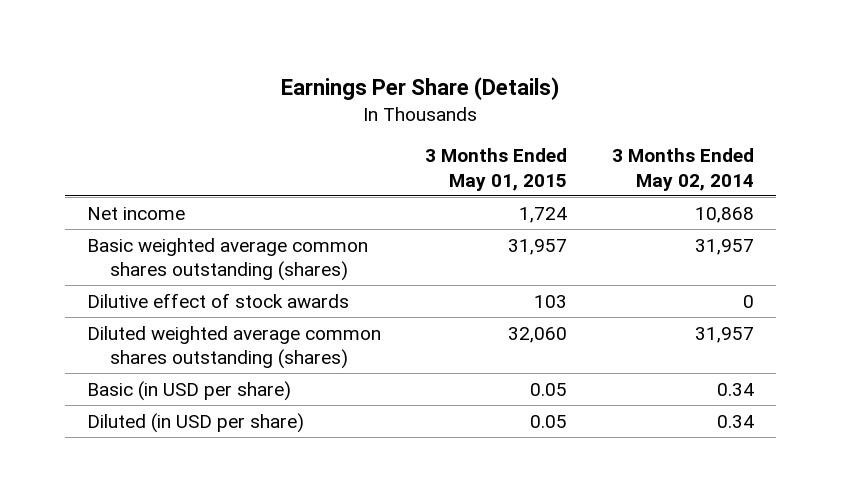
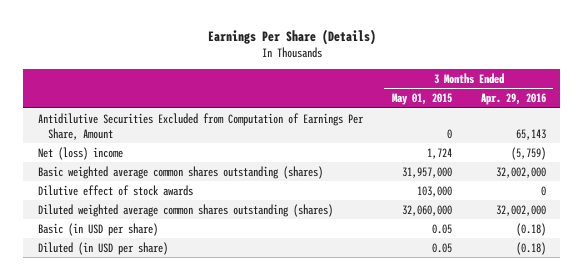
- | 3 Months Ended May 01, 2015 | 3 Months Ended May 02, 2014
+ | 3 Months Ended May 01, 2015 | 3 Months Ended Apr. 29, 2016
- Net income | 1,724 | 10,868
- Basic weighted average common shares outstanding (shares) | 31,957 | 31,957
- Dilutive effect of stock awards | 103 | 0
- Diluted weighted average common shares outstanding (shares) | 32,060 | 31,957
+ Antidilutive Securities Excluded from Computation of Earnings Per Share, Amount | 0 | 65,143
+ Net (loss) income | 1,724 | (5,759)
+ Basic weighted average common shares outstanding (shares) | 31,957,000 | 32,002,000
+ Dilutive effect of stock awards | 103,000 | 0
+ Diluted weighted average common shares outstanding (shares) | 32,060,000 | 32,002,000

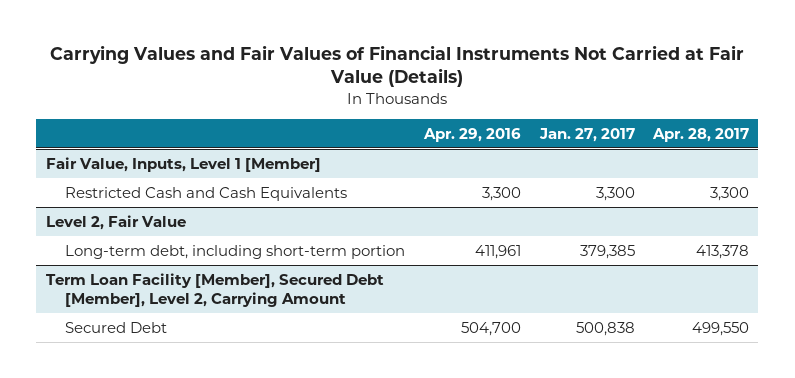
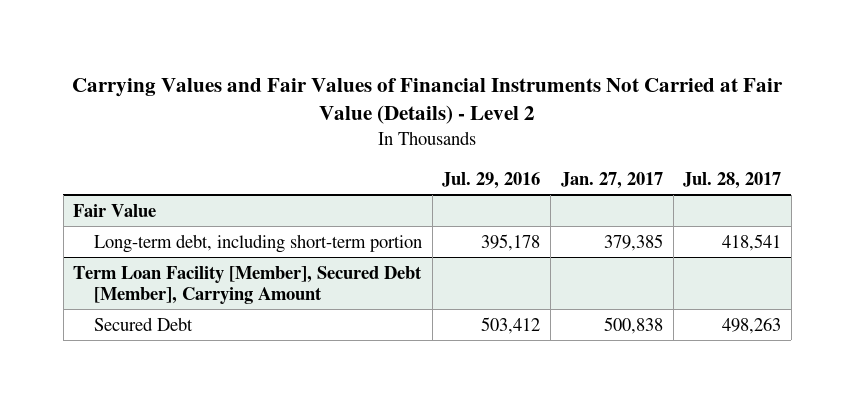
- Carrying Values and Fair Values of Financial Instruments Not Carried at Fair Value (Details)
+ Carrying Values and Fair Values of Financial Instruments Not Carried at Fair Value (Details) - Level 2
- | Apr. 29, 2016 | Jan. 27, 2017 | Apr. 28, 2017
+ | Jul. 29, 2016 | Jan. 27, 2017 | Jul. 28, 2017
- Fair Value, Inputs, Level 1 [Member]
- Restricted Cash and Cash Equivalents | 3,300 | 3,300 | 3,300
- Level 2, Fair Value
+ Fair Value
- Term Loan Facility [Member], Secured Debt [Member], Level 2, Carrying Amount
+ Term Loan Facility [Member], Secured Debt [Member], Carrying Amount

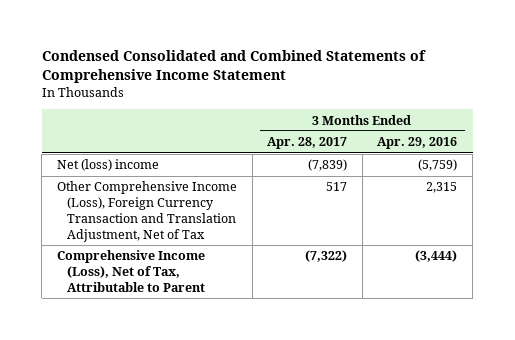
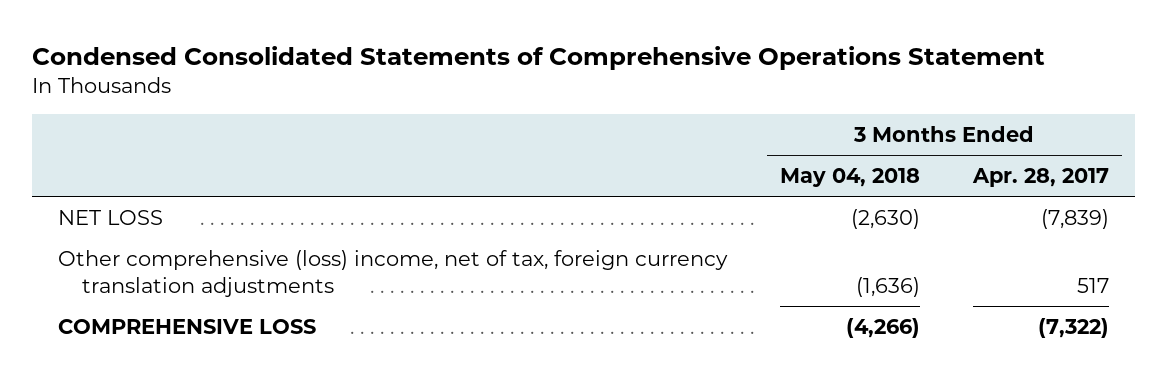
- Condensed Consolidated and Combined Statements of Comprehensive Income Statement
+ Condensed Consolidated Statements of Comprehensive Operations Statement
- | 3 Months Ended Apr. 28, 2017 | 3 Months Ended Apr. 29, 2016
+ | 3 Months Ended May 04, 2018 | 3 Months Ended Apr. 28, 2017
- Net (loss) income | (7,839) | (5,759)
- Other Comprehensive Income (Loss), Foreign Currency Transaction and Translation Adjustment, Net of Tax | 517 | 2,315
- Comprehensive Income (Loss), Net of Tax, Attributable to Parent | (7,322) | (3,444)
+ NET LOSS | (2,630) | (7,839)
+ Other comprehensive (loss) income, net of tax, foreign currency translation adjustments | (1,636) | 517
+ COMPREHENSIVE LOSS | (4,266) | (7,322)

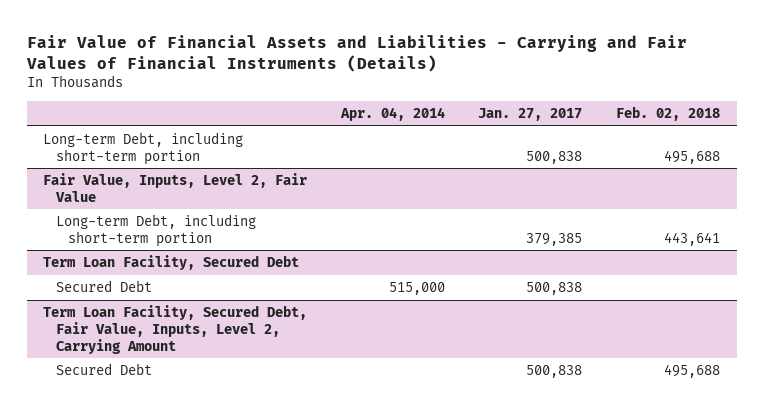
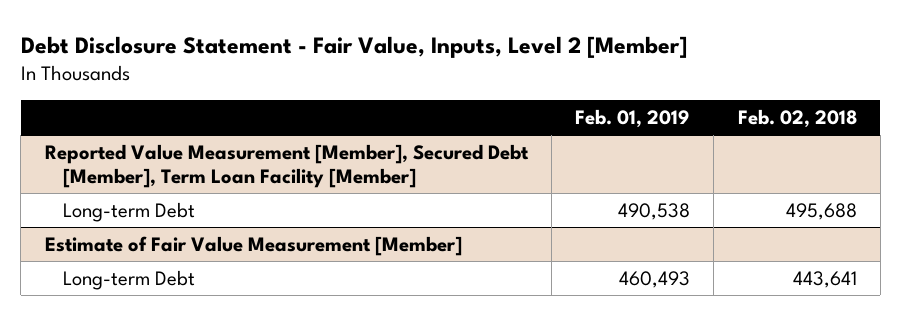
- Fair Value of Financial Assets and Liabilities - Carrying and Fair Values of Financial Instruments (Details)
+ Debt Disclosure Statement - Fair Value, Inputs, Level 2 [Member]
- | Apr. 04, 2014 | Jan. 27, 2017 | Feb. 02, 2018
+ | Feb. 01, 2019 | Feb. 02, 2018
- Long-term Debt, including short-term portion | | 500,838 | 495,688
- Fair Value, Inputs, Level 2, Fair Value
- Long-term Debt, including short-term portion | | 379,385 | 443,641
- Term Loan Facility, Secured Debt
- Secured Debt | 515,000 | 500,838 |
- Term Loan Facility, Secured Debt, Fair Value, Inputs, Level 2, Carrying Amount
- Secured Debt | | 500,838 | 495,688
+ Reported Value Measurement [Member], Secured Debt [Member], Term Loan Facility [Member]
+ Long-term Debt | 490,538 | 495,688
+ Estimate of Fair Value Measurement [Member]
+ Long-term Debt | 460,493 | 443,641

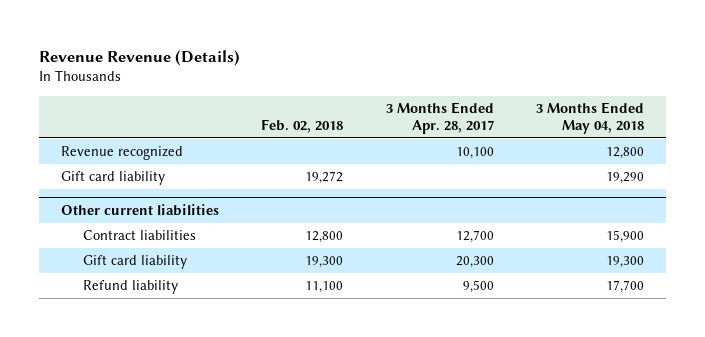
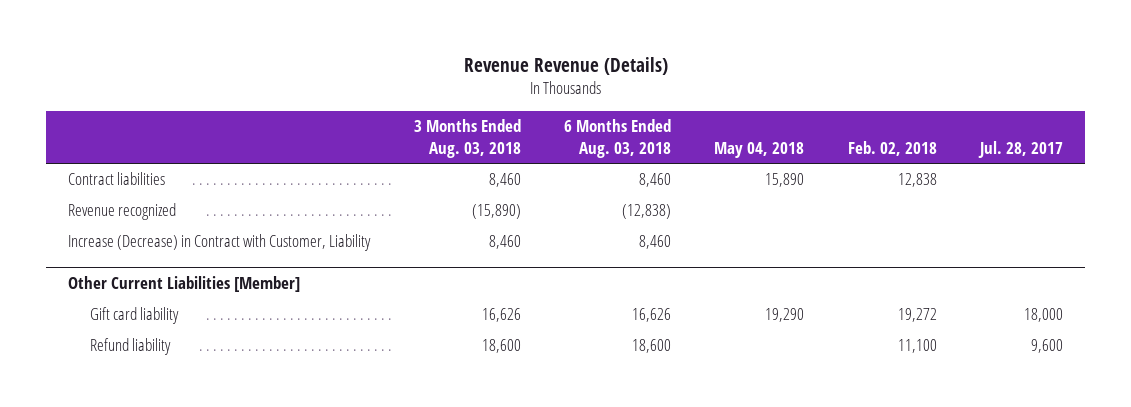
- | Feb. 02, 2018 | 3 Months Ended Apr. 28, 2017 | 3 Months Ended May 04, 2018
+ | 3 Months Ended Aug. 03, 2018 | 6 Months Ended Aug. 03, 2018 | May 04, 2018 | Feb. 02, 2018 | Jul. 28, 2017
+ Contract liabilities | 8,460 | 8,460 | 15,890 | 12,838 |
+ Increase (Decrease) in Contract with Customer, Liability | 8,460 | 8,460 | | |
+ Other Current Liabilities [Member]
- Other current liabilities
- Contract liabilities | 12,800 | 12,700 | 15,900
- Gift card liability | 19,300 | 20,300 | 19,300

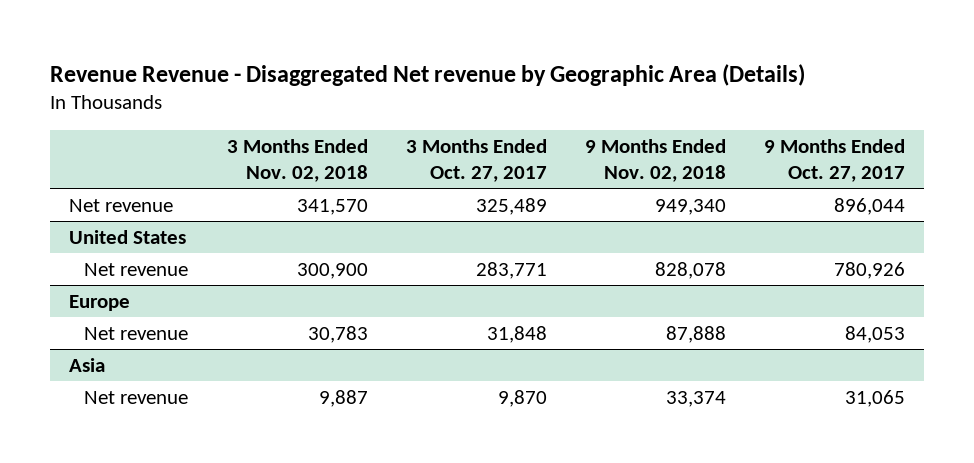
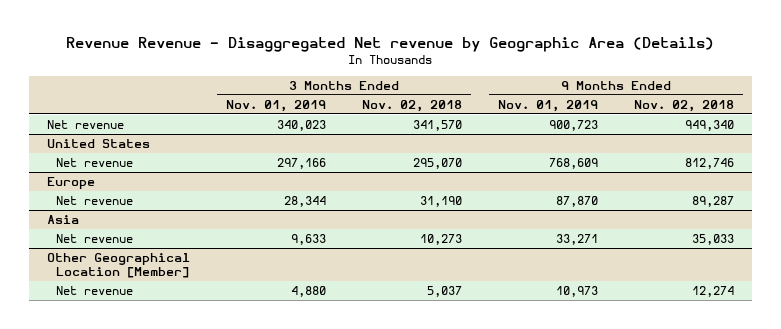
- | 3 Months Ended Nov. 02, 2018 | 3 Months Ended Oct. 27, 2017 | 9 Months Ended Nov. 02, 2018 | 9 Months Ended Oct. 27, 2017
+ | 3 Months Ended Nov. 01, 2019 | 3 Months Ended Nov. 02, 2018 | 9 Months Ended Nov. 01, 2019 | 9 Months Ended Nov. 02, 2018
@ United States
- Net revenue | 300,900 | 283,771 | 828,078 | 780,926
+ Net revenue | 297,166 | 295,070 | 768,609 | 812,746
@ Europe
- Net revenue | 30,783 | 31,848 | 87,888 | 84,053
+ Net revenue | 28,344 | 31,190 | 87,870 | 89,287
@ Asia
- Net revenue | 9,887 | 9,870 | 33,374 | 31,065
+ Net revenue | 9,633 | 10,273 | 33,271 | 35,033
+ Other Geographical Location [Member]
+ Net revenue | 4,880 | 5,037 | 10,973 | 12,274

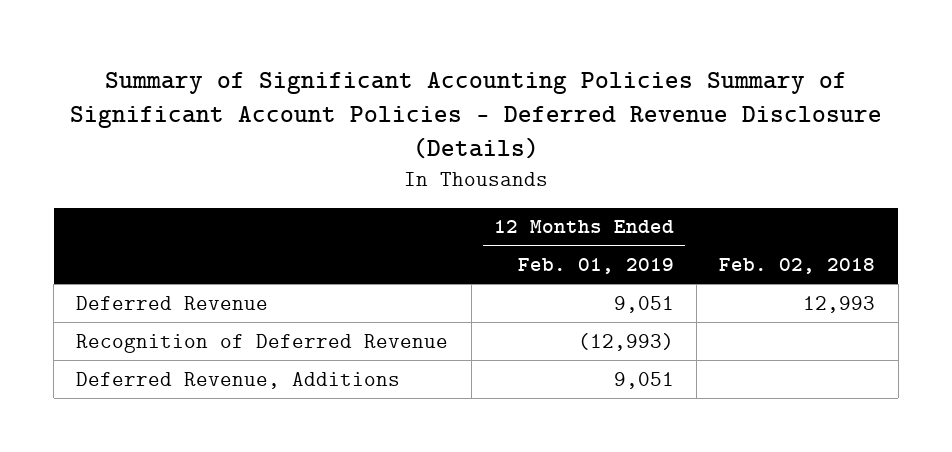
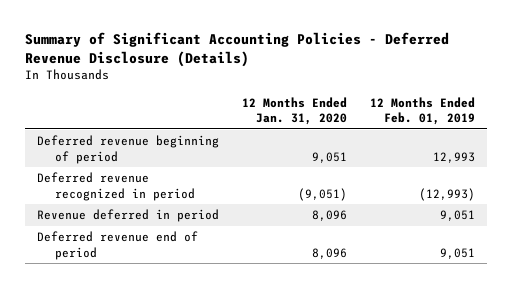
- Summary of Significant Accounting Policies Summary of Significant Account Policies - Deferred Revenue Disclosure (Details)
+ Summary of Significant Accounting Policies - Deferred Revenue Disclosure (Details)
- | 12 Months Ended Feb. 01, 2019 | Feb. 02, 2018
+ | 12 Months Ended Jan. 31, 2020 | 12 Months Ended Feb. 01, 2019
- Deferred Revenue | 9,051 | 12,993
- Recognition of Deferred Revenue | (12,993) |
- Deferred Revenue, Additions | 9,051 |
+ Deferred revenue beginning of period | 9,051 | 12,993
+ Deferred revenue recognized in period | (9,051) | (12,993)
+ Revenue deferred in period | 8,096 | 9,051
+ Deferred revenue end of period | 8,096 | 9,051

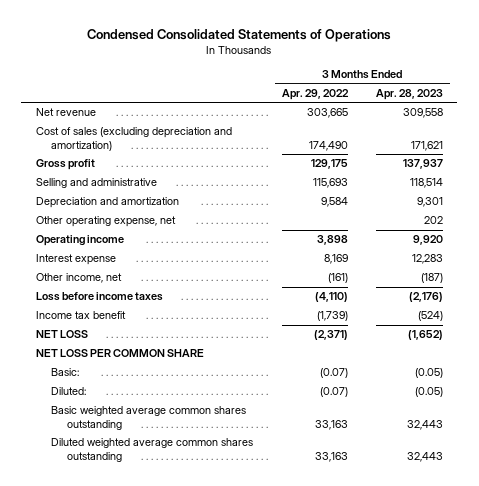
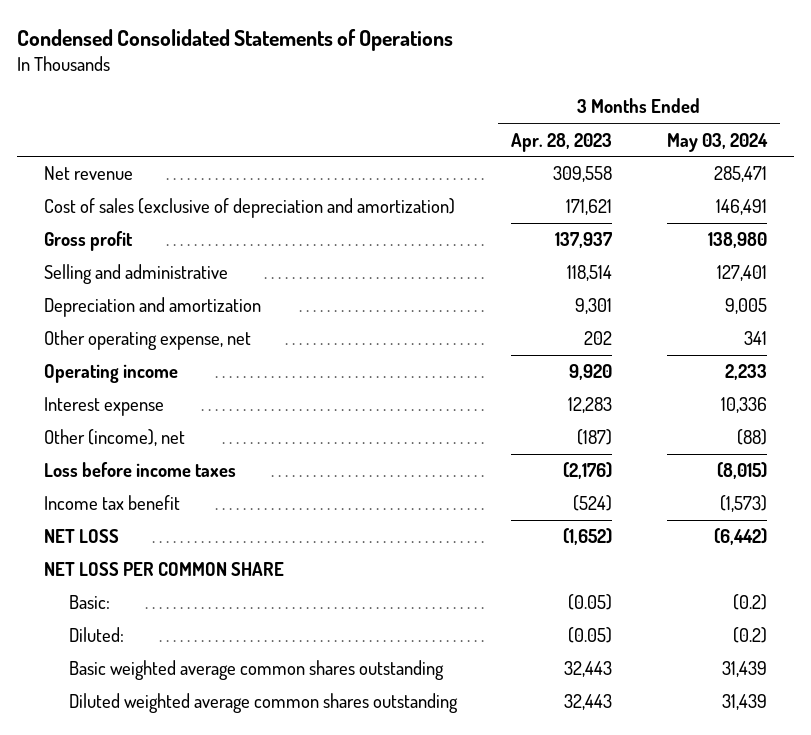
- | 3 Months Ended Apr. 29, 2022 | 3 Months Ended Apr. 28, 2023
+ | 3 Months Ended Apr. 28, 2023 | 3 Months Ended May 03, 2024
- Cost of sales (excluding depreciation and amortization) | 174,490 | 171,621
+ Cost of sales (exclusive of depreciation and amortization) | 171,621 | 146,491
- Other income, net | (161) | (187)
+ Other (income), net | (187) | (88)

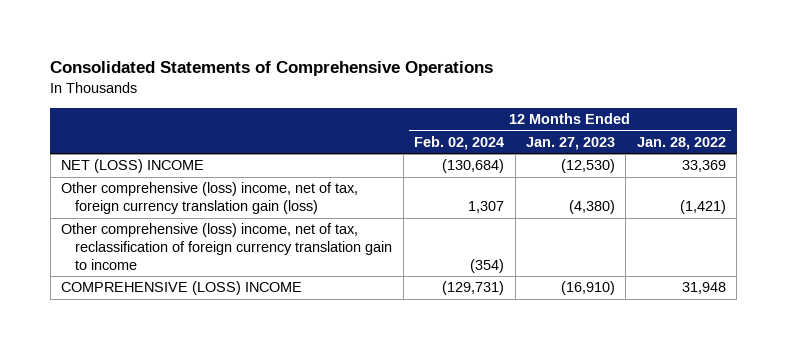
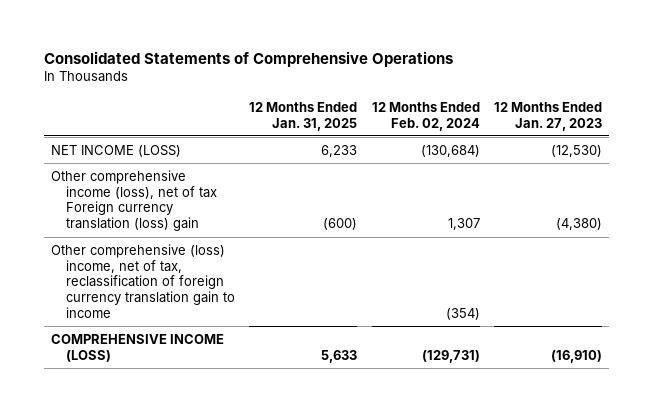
- | 12 Months Ended Feb. 02, 2024 | 12 Months Ended Jan. 27, 2023 | 12 Months Ended Jan. 28, 2022
+ | 12 Months Ended Jan. 31, 2025 | 12 Months Ended Feb. 02, 2024 | 12 Months Ended Jan. 27, 2023
- NET (LOSS) INCOME | (130,684) | (12,530) | 33,369
- Other comprehensive (loss) income, net of tax, foreign currency translation gain (loss) | 1,307 | (4,380) | (1,421)
+ NET INCOME (LOSS) | 6,233 | (130,684) | (12,530)
+ Other comprehensive income (loss), net of tax Foreign currency translation (loss) gain | (600) | 1,307 | (4,380)
- COMPREHENSIVE (LOSS) INCOME | (129,731) | (16,910) | 31,948
+ COMPREHENSIVE INCOME (LOSS) | 5,633 | (129,731) | (16,910)

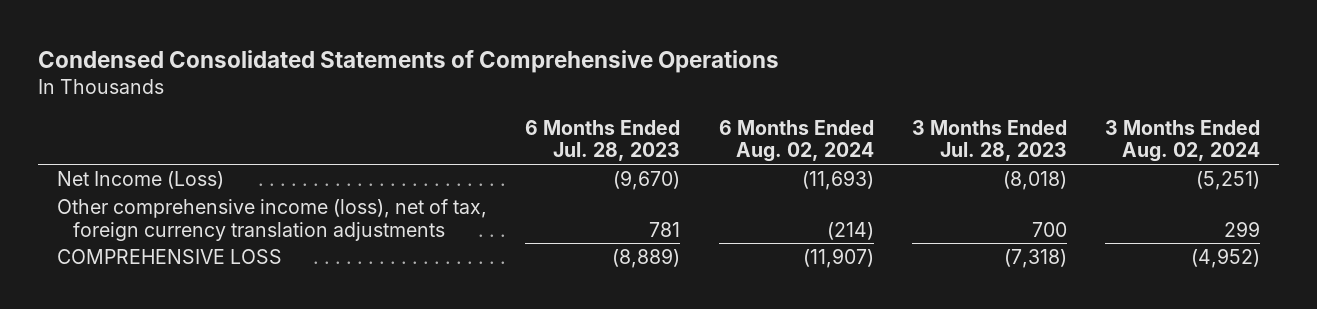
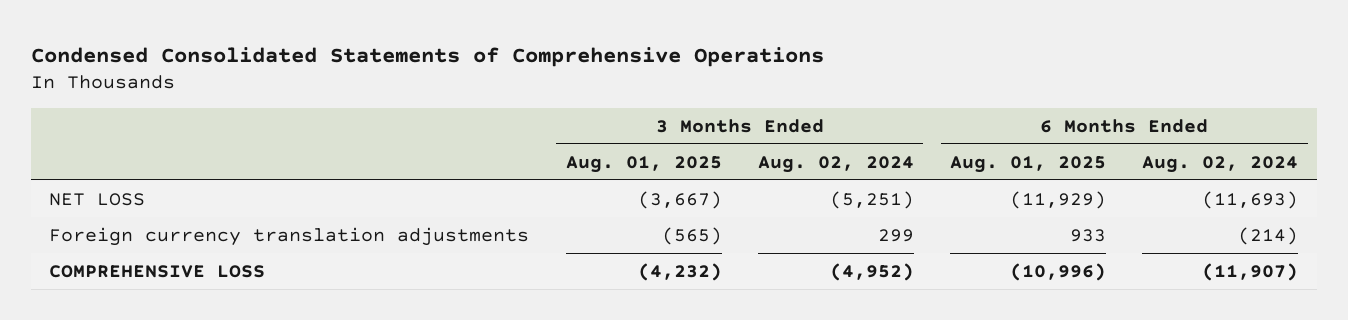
- | 6 Months Ended Jul. 28, 2023 | 6 Months Ended Aug. 02, 2024 | 3 Months Ended Jul. 28, 2023 | 3 Months Ended Aug. 02, 2024
+ | 3 Months Ended Aug. 01, 2025 | 3 Months Ended Aug. 02, 2024 | 6 Months Ended Aug. 01, 2025 | 6 Months Ended Aug. 02, 2024
- Net Income (Loss) | (9,670) | (11,693) | (8,018) | (5,251)
- Other comprehensive income (loss), net of tax, foreign currency translation adjustments | 781 | (214) | 700 | 299
+ NET LOSS | (3,667) | (5,251) | (11,929) | (11,693)
+ Foreign currency translation adjustments | (565) | 299 | 933 | (214)

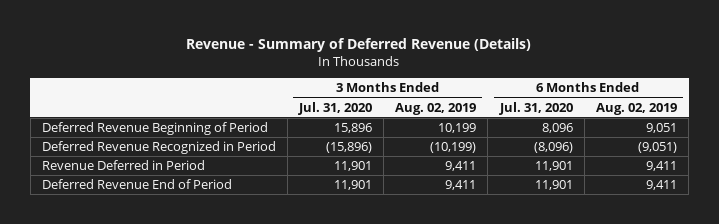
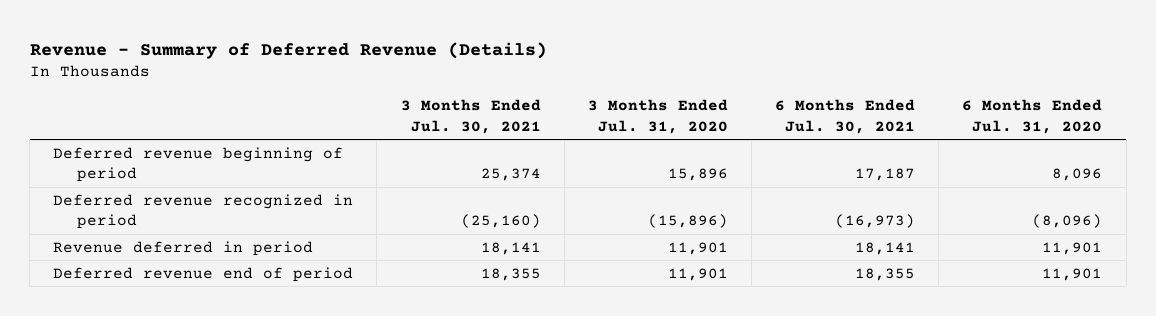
- | 3 Months Ended Jul. 31, 2020 | 3 Months Ended Aug. 02, 2019 | 6 Months Ended Jul. 31, 2020 | 6 Months Ended Aug. 02, 2019
+ | 3 Months Ended Jul. 30, 2021 | 3 Months Ended Jul. 31, 2020 | 6 Months Ended Jul. 30, 2021 | 6 Months Ended Jul. 31, 2020
- Deferred Revenue Beginning of Period | 15,896 | 10,199 | 8,096 | 9,051
- Deferred Revenue Recognized in Period | (15,896) | (10,199) | (8,096) | (9,051)
- Revenue Deferred in Period | 11,901 | 9,411 | 11,901 | 9,411
- Deferred Revenue End of Period | 11,901 | 9,411 | 11,901 | 9,411
+ Deferred revenue beginning of period | 25,374 | 15,896 | 17,187 | 8,096
+ Deferred revenue recognized in period | (25,160) | (15,896) | (16,973) | (8,096)
+ Revenue deferred in period | 18,141 | 11,901 | 18,141 | 11,901
+ Deferred revenue end of period | 18,355 | 11,901 | 18,355 | 11,901

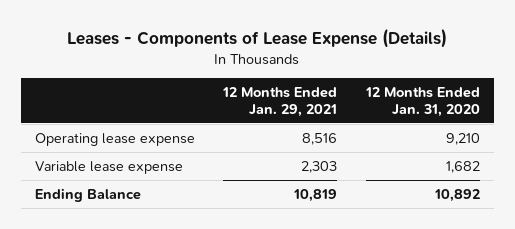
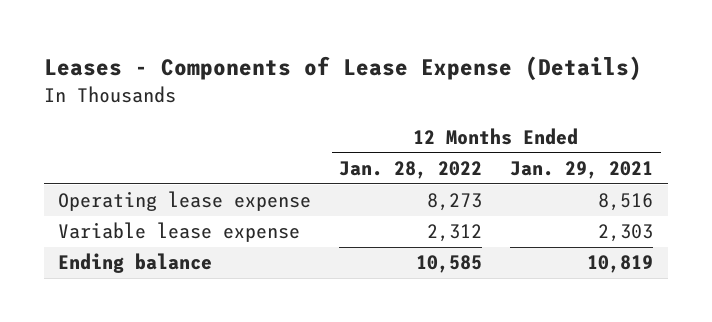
- | 12 Months Ended Jan. 29, 2021 | 12 Months Ended Jan. 31, 2020
+ | 12 Months Ended Jan. 28, 2022 | 12 Months Ended Jan. 29, 2021
- Ending Balance | 10,819 | 10,892
+ Ending balance | 10,585 | 10,819

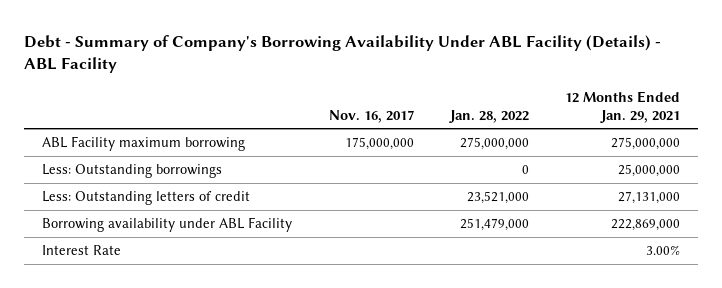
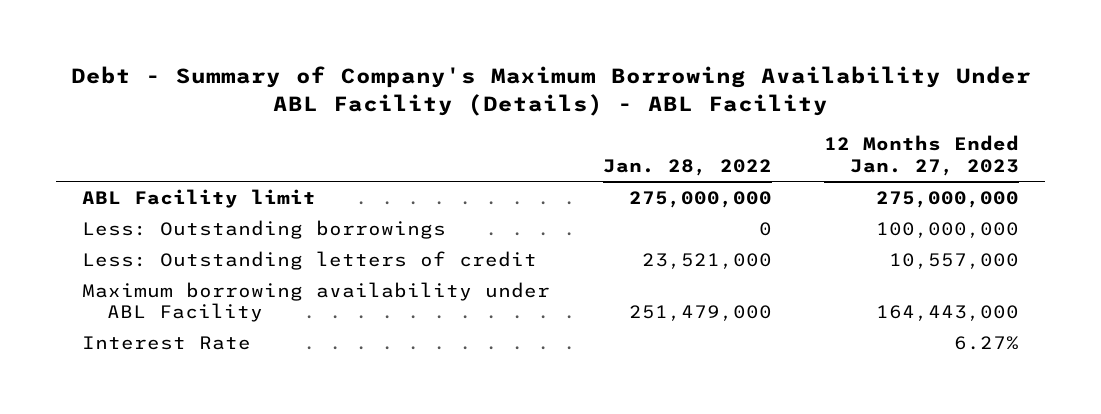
- Debt - Summary of Company's Borrowing Availability Under ABL Facility (Details) - ABL Facility
+ Debt - Summary of Company's Maximum Borrowing Availability Under ABL Facility (Details) - ABL Facility
- | Nov. 16, 2017 | Jan. 28, 2022 | 12 Months Ended Jan. 29, 2021
+ | Jan. 28, 2022 | 12 Months Ended Jan. 27, 2023
- ABL Facility maximum borrowing | 175,000,000 | 275,000,000 | 275,000,000
+ ABL Facility limit | 275,000,000 | 275,000,000
- Borrowing availability under ABL Facility | | 251,479,000 | 222,869,000
+ Maximum borrowing availability under ABL Facility | 251,479,000 | 164,443,000

